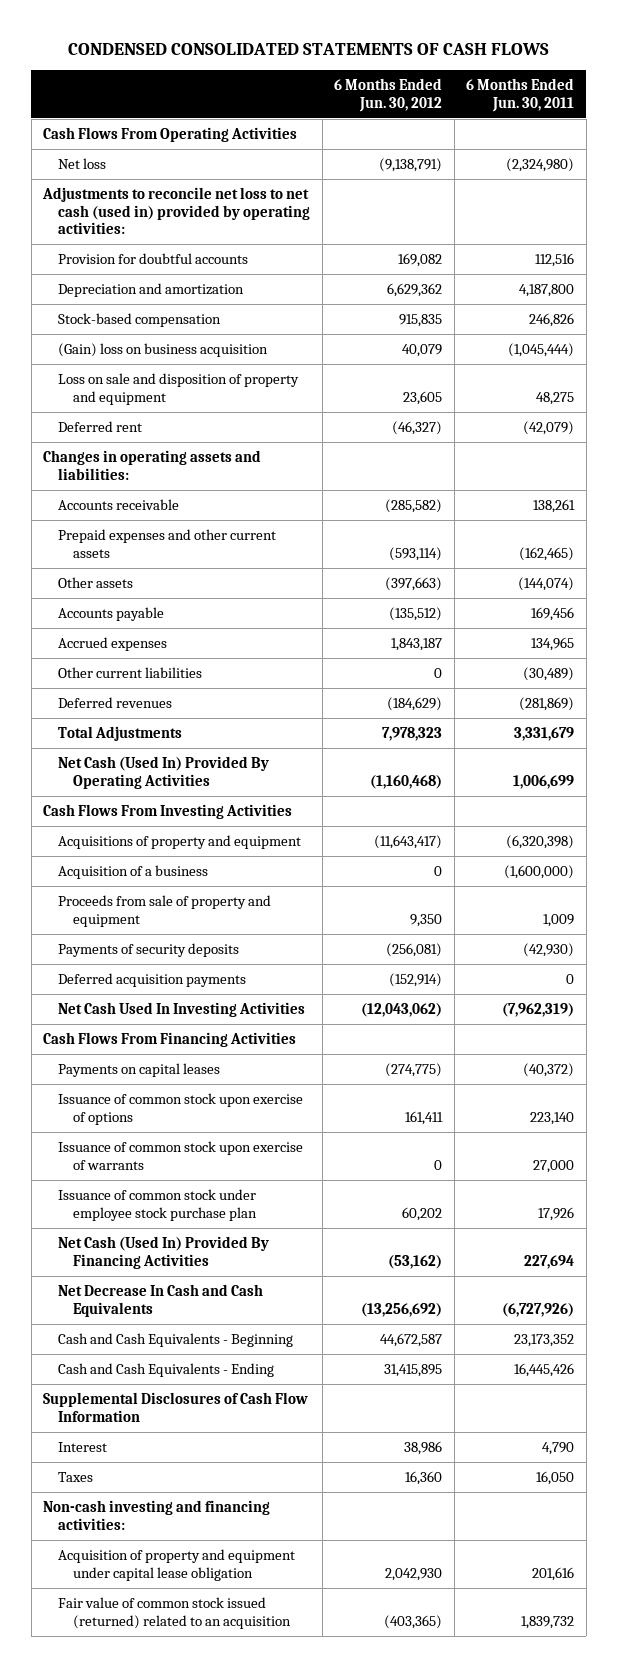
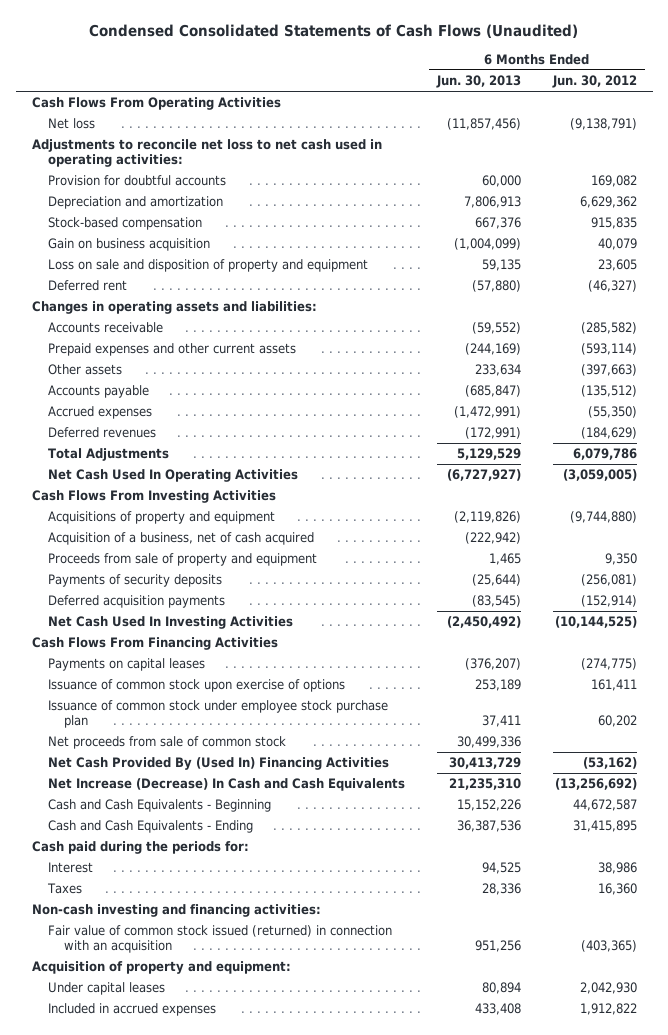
- CONDENSED CONSOLIDATED STATEMENTS OF CASH FLOWS
+ Condensed Consolidated Statements of Cash Flows (Unaudited)
- | 6 Months Ended Jun. 30, 2012 | 6 Months Ended Jun. 30, 2011
+ | 6 Months Ended Jun. 30, 2013 | 6 Months Ended Jun. 30, 2012
- Adjustments to reconcile net loss to net cash (used in) provided by operating activities:
+ Adjustments to reconcile net loss to net cash used in operating activities:
- (Gain) loss on business acquisition | 40,079 | (1,045,444)
+ Gain on business acquisition | (1,004,099) | 40,079
- Accrued expenses | 1,843,187 | 134,965
- Other current liabilities | 0 | (30,489)
+ Accrued expenses | (1,472,991) | (55,350)
- Total Adjustments | 7,978,323 | 3,331,679
- Net Cash (Used In) Provided By Operating Activities | (1,160,468) | 1,006,699
+ Total Adjustments | 5,129,529 | 6,079,786
+ Net Cash Used In Operating Activities | (6,727,927) | (3,059,005)
- Acquisitions of property and equipment | (11,643,417) | (6,320,398)
- Acquisition of a business | 0 | (1,600,000)
+ Acquisitions of property and equipment | (2,119,826) | (9,744,880)
+ Acquisition of a business, net of cash acquired | (222,942) |
- Net Cash Used In Investing Activities | (12,043,062) | (7,962,319)
+ Net Cash Used In Investing Activities | (2,450,492) | (10,144,525)
- Issuance of common stock upon exercise of warrants | 0 | 27,000
- Net Cash (Used In) Provided By Financing Activities | (53,162) | 227,694
- Net Decrease In Cash and Cash Equivalents | (13,256,692) | (6,727,926)
+ Net proceeds from sale of common stock | 30,499,336 |
+ Net Cash Provided By (Used In) Financing Activities | 30,413,729 | (53,162)
+ Net Increase (Decrease) In Cash and Cash Equivalents | 21,235,310 | (13,256,692)
- Supplemental Disclosures of Cash Flow Information
+ Cash paid during the periods for:
- Acquisition of property and equipment under capital lease obligation | 2,042,930 | 201,616
- Fair value of common stock issued (returned) related to an acquisition | (403,365) | 1,839,732
+ Fair value of common stock issued (returned) in connection with an acquisition | 951,256 | (403,365)
+ Acquisition of property and equipment:
+ Under capital leases | 80,894 | 2,042,930
+ Included in accrued expenses | 433,408 | 1,912,822

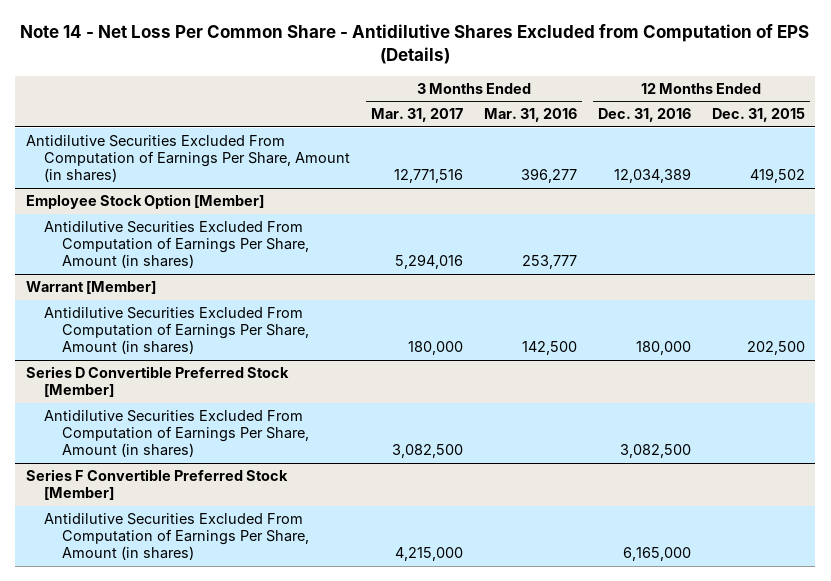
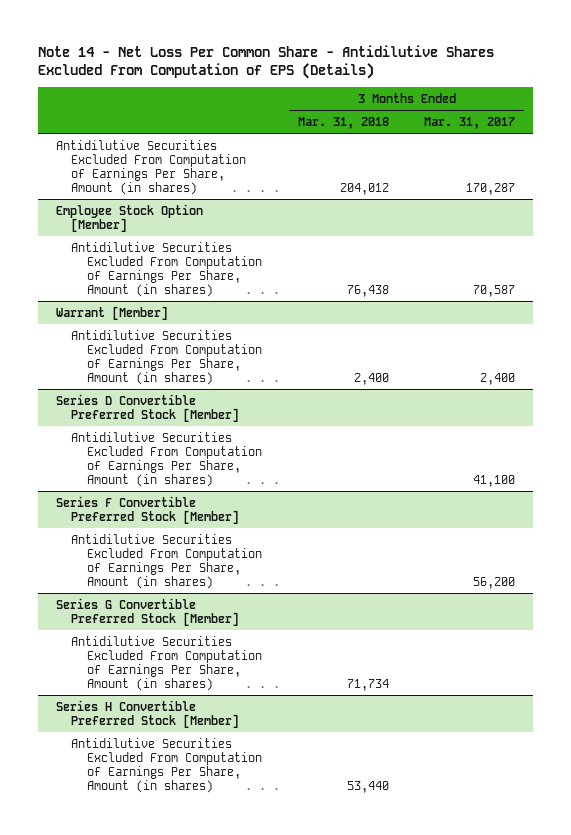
- Note 14 - Net Loss Per Common Share - Antidilutive Shares Excluded from Computation of EPS (Details)
+ Note 14 - Net Loss Per Common Share - Antidilutive Shares Excluded From Computation of EPS (Details)
- | 3 Months Ended Mar. 31, 2017 | 3 Months Ended Mar. 31, 2016 | 12 Months Ended Dec. 31, 2016 | 12 Months Ended Dec. 31, 2015
+ | 3 Months Ended Mar. 31, 2018 | 3 Months Ended Mar. 31, 2017
- Antidilutive Securities Excluded From Computation of Earnings Per Share, Amount (in shares) | 12,771,516 | 396,277 | 12,034,389 | 419,502
+ Antidilutive Securities Excluded From Computation of Earnings Per Share, Amount (in shares) | 204,012 | 170,287
@ Employee Stock Option [Member]
- Antidilutive Securities Excluded From Computation of Earnings Per Share, Amount (in shares) | 5,294,016 | 253,777 | |
+ Antidilutive Securities Excluded From Computation of Earnings Per Share, Amount (in shares) | 76,438 | 70,587
@ Warrant [Member]
- Antidilutive Securities Excluded From Computation of Earnings Per Share, Amount (in shares) | 180,000 | 142,500 | 180,000 | 202,500
+ Antidilutive Securities Excluded From Computation of Earnings Per Share, Amount (in shares) | 2,400 | 2,400
@ Series D Convertible Preferred Stock [Member]
- Antidilutive Securities Excluded From Computation of Earnings Per Share, Amount (in shares) | 3,082,500 | | 3,082,500 |
+ Antidilutive Securities Excluded From Computation of Earnings Per Share, Amount (in shares) | | 41,100
@ Series F Convertible Preferred Stock [Member]
- Antidilutive Securities Excluded From Computation of Earnings Per Share, Amount (in shares) | 4,215,000 | | 6,165,000 |
+ Antidilutive Securities Excluded From Computation of Earnings Per Share, Amount (in shares) | | 56,200
+ Series G Convertible Preferred Stock [Member]
+ Antidilutive Securities Excluded From Computation of Earnings Per Share, Amount (in shares) | 71,734 |
+ Series H Convertible Preferred Stock [Member]
+ Antidilutive Securities Excluded From Computation of Earnings Per Share, Amount (in shares) | 53,440 |

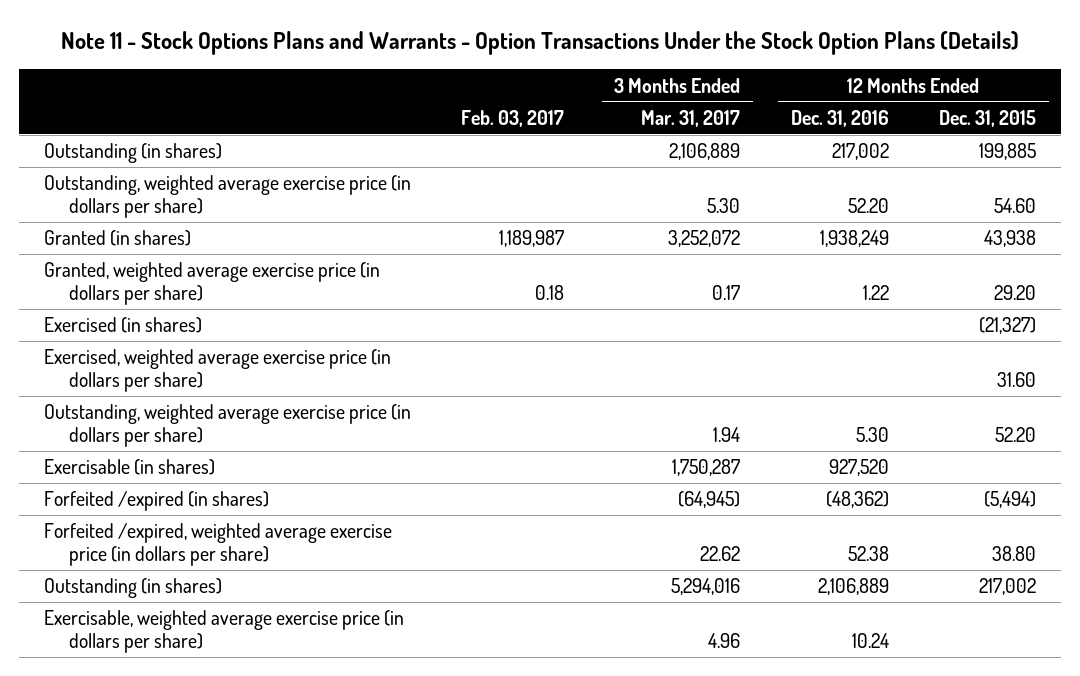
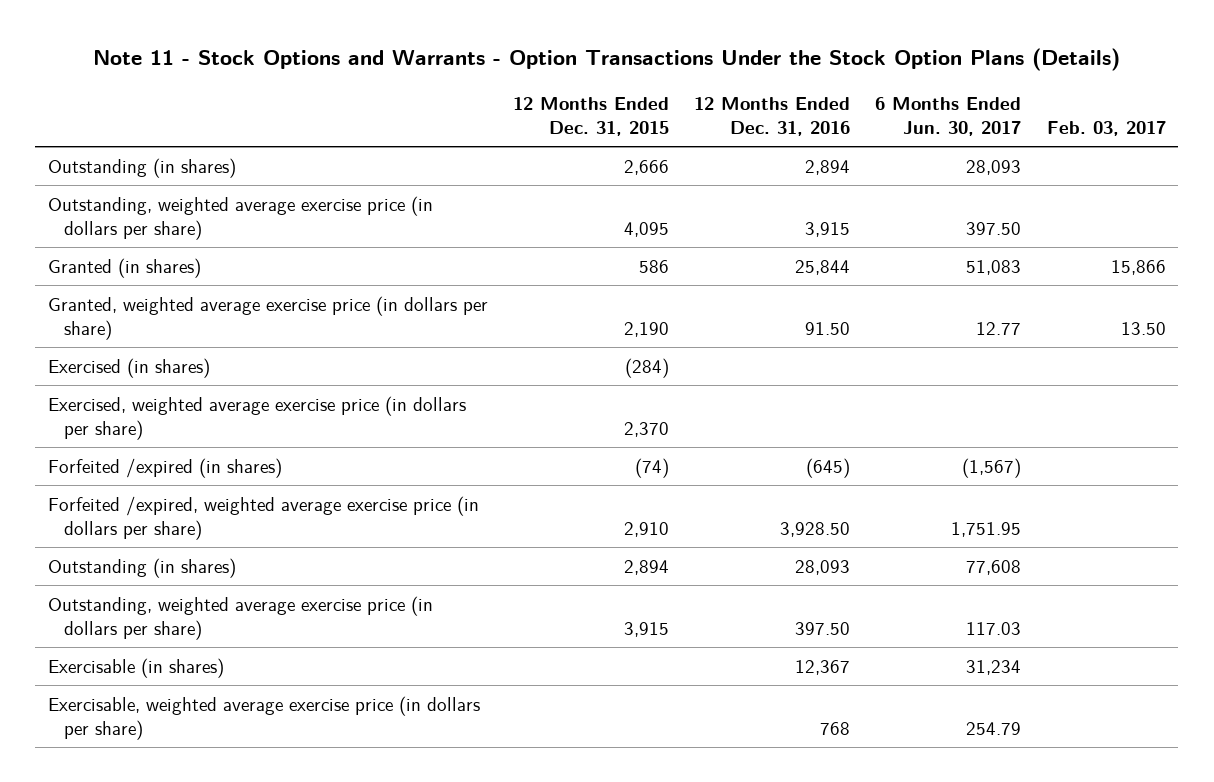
- Note 11 - Stock Options Plans and Warrants - Option Transactions Under the Stock Option Plans (Details)
+ Note 11 - Stock Options and Warrants - Option Transactions Under the Stock Option Plans (Details)
- | Feb. 03, 2017 | 3 Months Ended Mar. 31, 2017 | 12 Months Ended Dec. 31, 2016 | 12 Months Ended Dec. 31, 2015
+ | 12 Months Ended Dec. 31, 2015 | 12 Months Ended Dec. 31, 2016 | 6 Months Ended Jun. 30, 2017 | Feb. 03, 2017
- Outstanding (in shares) | | 2,106,889 | 217,002 | 199,885
- Outstanding, weighted average exercise price (in dollars per share) | | 5.30 | 52.20 | 54.60
- Granted (in shares) | 1,189,987 | 3,252,072 | 1,938,249 | 43,938
- Granted, weighted average exercise price (in dollars per share) | 0.18 | 0.17 | 1.22 | 29.20
- Exercised (in shares) | | | | (21,327)
- Exercised, weighted average exercise price (in dollars per share) | | | | 31.60
- Outstanding, weighted average exercise price (in dollars per share) | | 1.94 | 5.30 | 52.20
- Exercisable (in shares) | | 1,750,287 | 927,520 |
- Forfeited /expired (in shares) | | (64,945) | (48,362) | (5,494)
- Forfeited /expired, weighted average exercise price (in dollars per share) | | 22.62 | 52.38 | 38.80
- Outstanding (in shares) | | 5,294,016 | 2,106,889 | 217,002
- Exercisable, weighted average exercise price (in dollars per share) | | 4.96 | 10.24 |
+ Outstanding (in shares) | 2,666 | 2,894 | 28,093 |
+ Outstanding, weighted average exercise price (in dollars per share) | 4,095 | 3,915 | 397.50 |
+ Granted (in shares) | 586 | 25,844 | 51,083 | 15,866
+ Granted, weighted average exercise price (in dollars per share) | 2,190 | 91.50 | 12.77 | 13.50
+ Exercised (in shares) | (284) | | |
+ Exercised, weighted average exercise price (in dollars per share) | 2,370 | | |
+ Forfeited /expired (in shares) | (74) | (645) | (1,567) |
+ Forfeited /expired, weighted average exercise price (in dollars per share) | 2,910 | 3,928.50 | 1,751.95 |
+ Outstanding (in shares) | 2,894 | 28,093 | 77,608 |
+ Outstanding, weighted average exercise price (in dollars per share) | 3,915 | 397.50 | 117.03 |
+ Exercisable (in shares) | | 12,367 | 31,234 |
+ Exercisable, weighted average exercise price (in dollars per share) | | 768 | 254.79 |

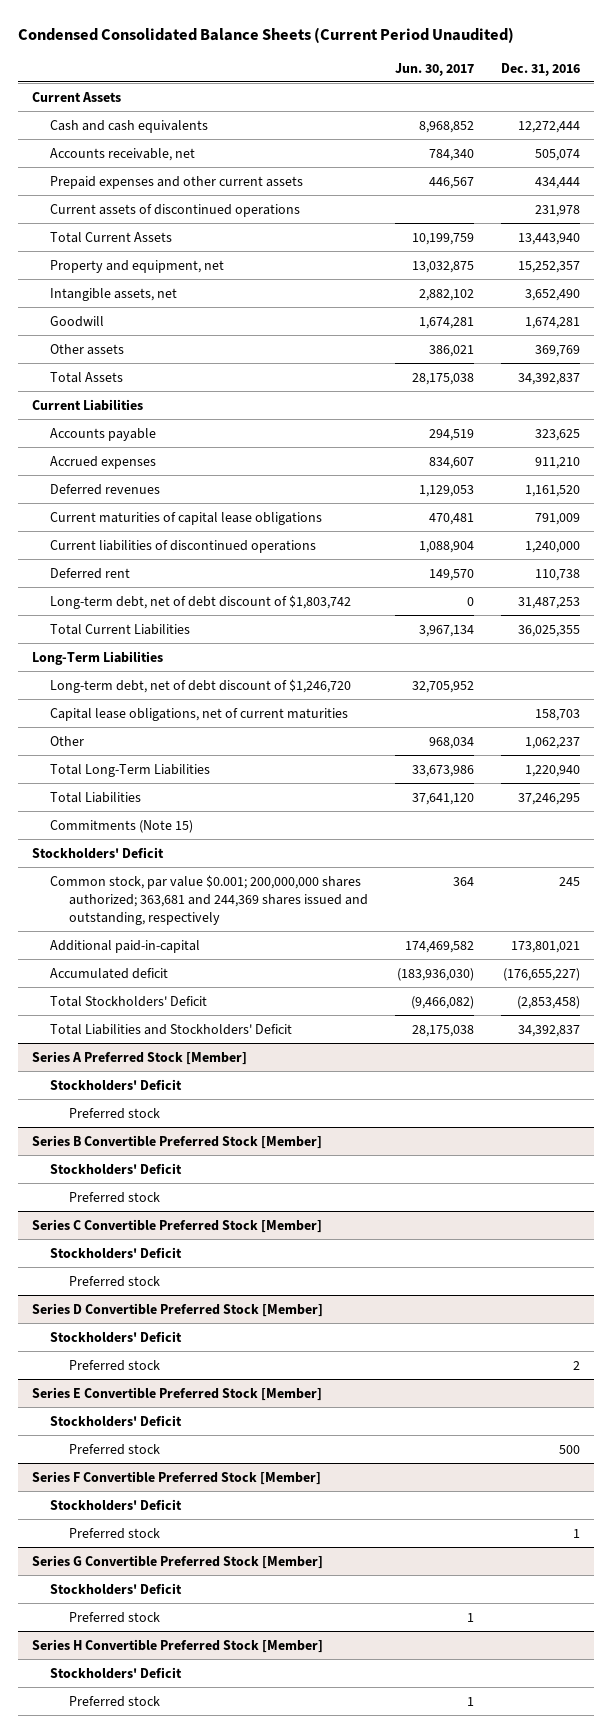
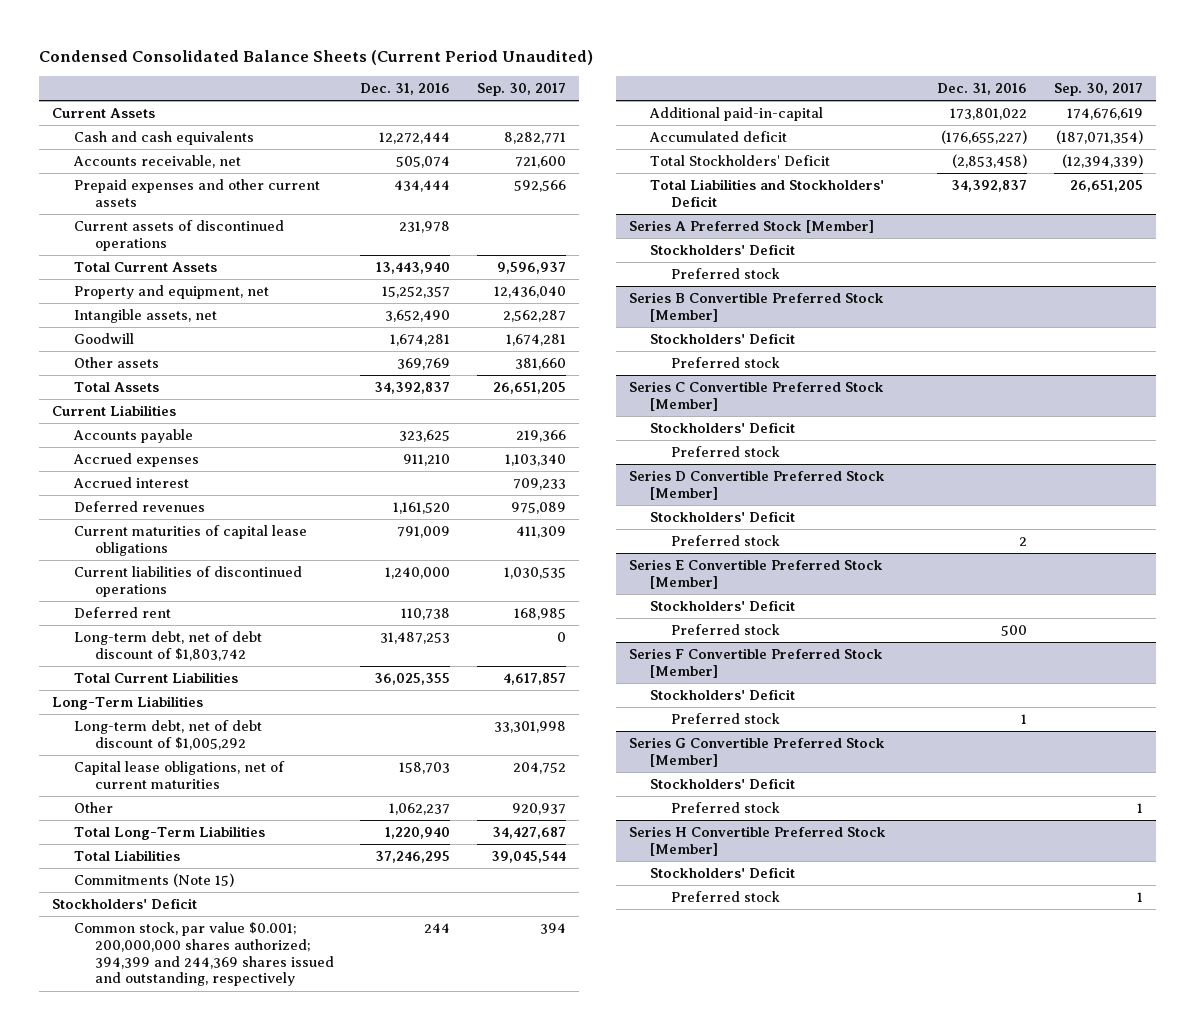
- | Jun. 30, 2017 | Dec. 31, 2016
+ | Dec. 31, 2016 | Sep. 30, 2017
+ Accrued interest | | 709,233
- Long-term debt, net of debt discount of $1,246,720 | 32,705,952 |
+ Long-term debt, net of debt discount of $1,005,292 | | 33,301,998
- Common stock, par value $0.001; 200,000,000 shares authorized; 363,681 and 244,369 shares issued and outstanding, respectively | 364 | 245
- Additional paid-in-capital | 174,469,582 | 173,801,021
+ Common stock, par value $0.001; 200,000,000 shares authorized; 394,399 and 244,369 shares issued and outstanding, respectively | 244 | 394
+ Additional paid-in-capital | 173,801,022 | 174,676,619

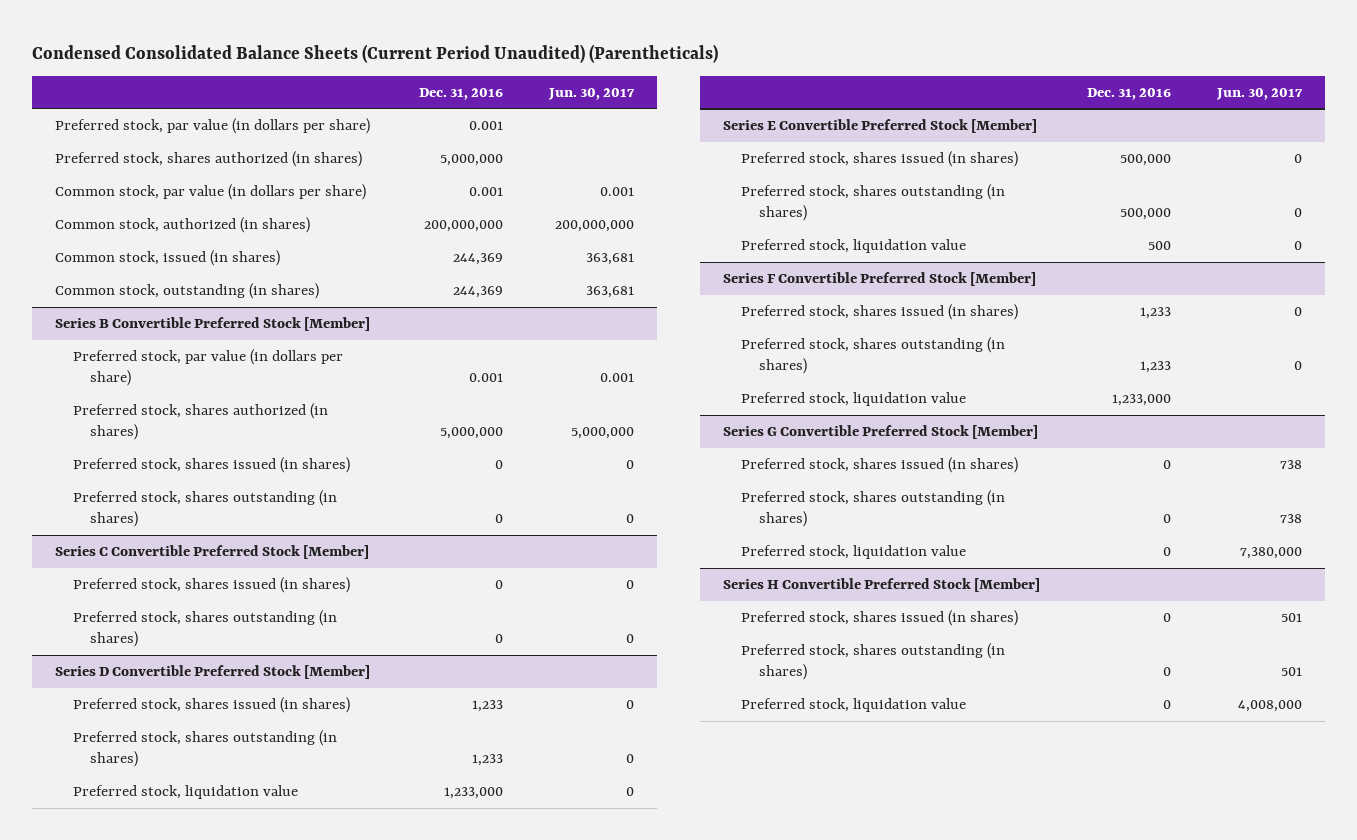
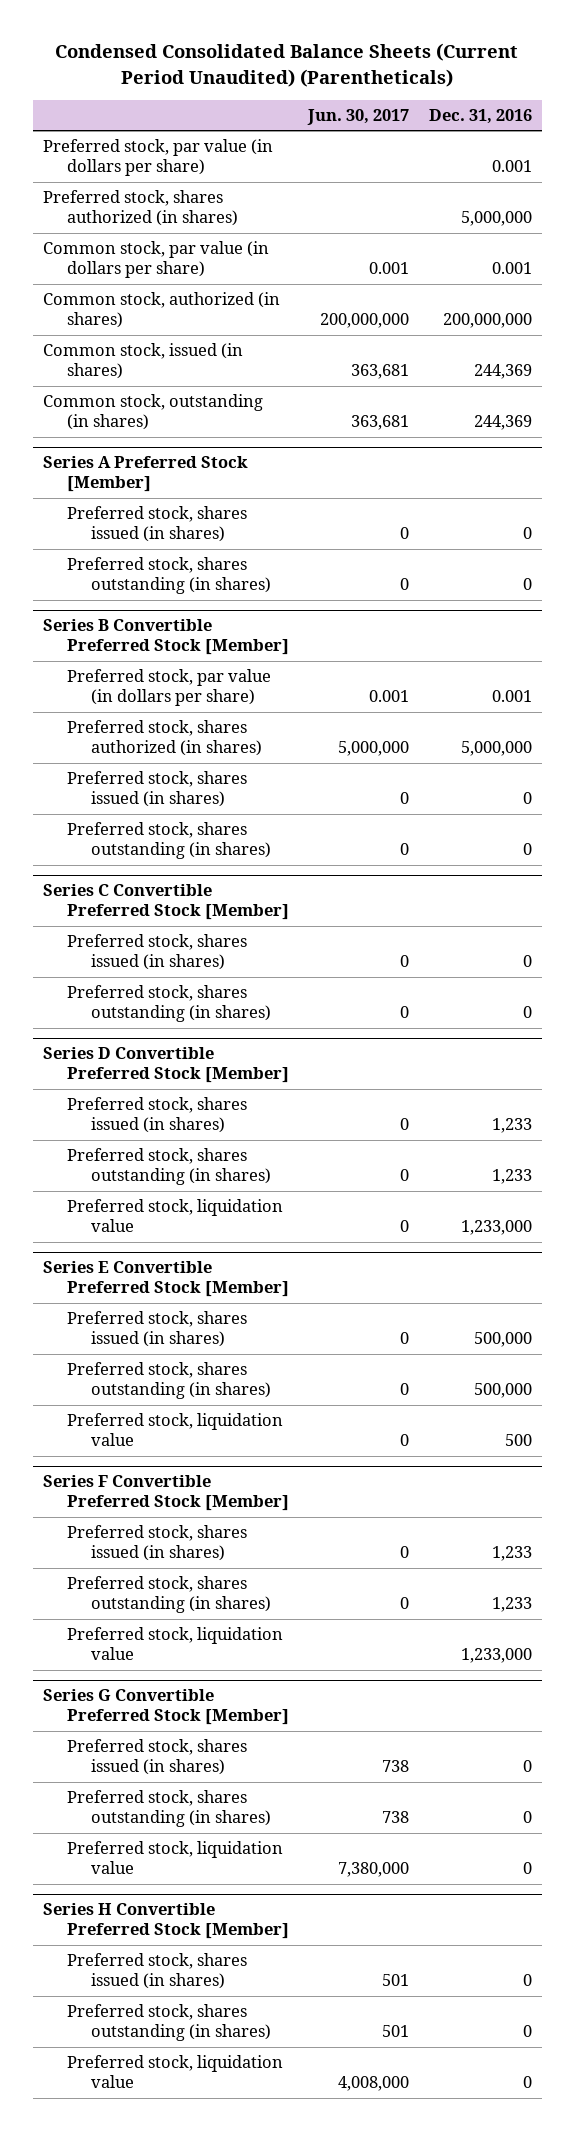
- | Dec. 31, 2016 | Jun. 30, 2017
+ | Jun. 30, 2017 | Dec. 31, 2016
+ Series A Preferred Stock [Member]
+ Preferred stock, shares issued (in shares) | 0 | 0
+ Preferred stock, shares outstanding (in shares) | 0 | 0

